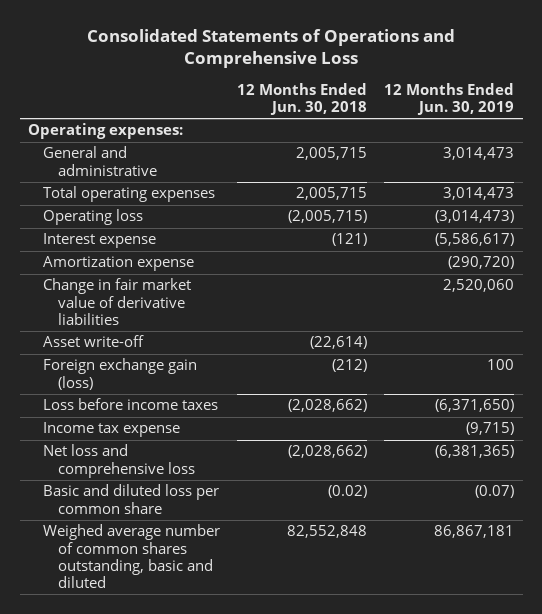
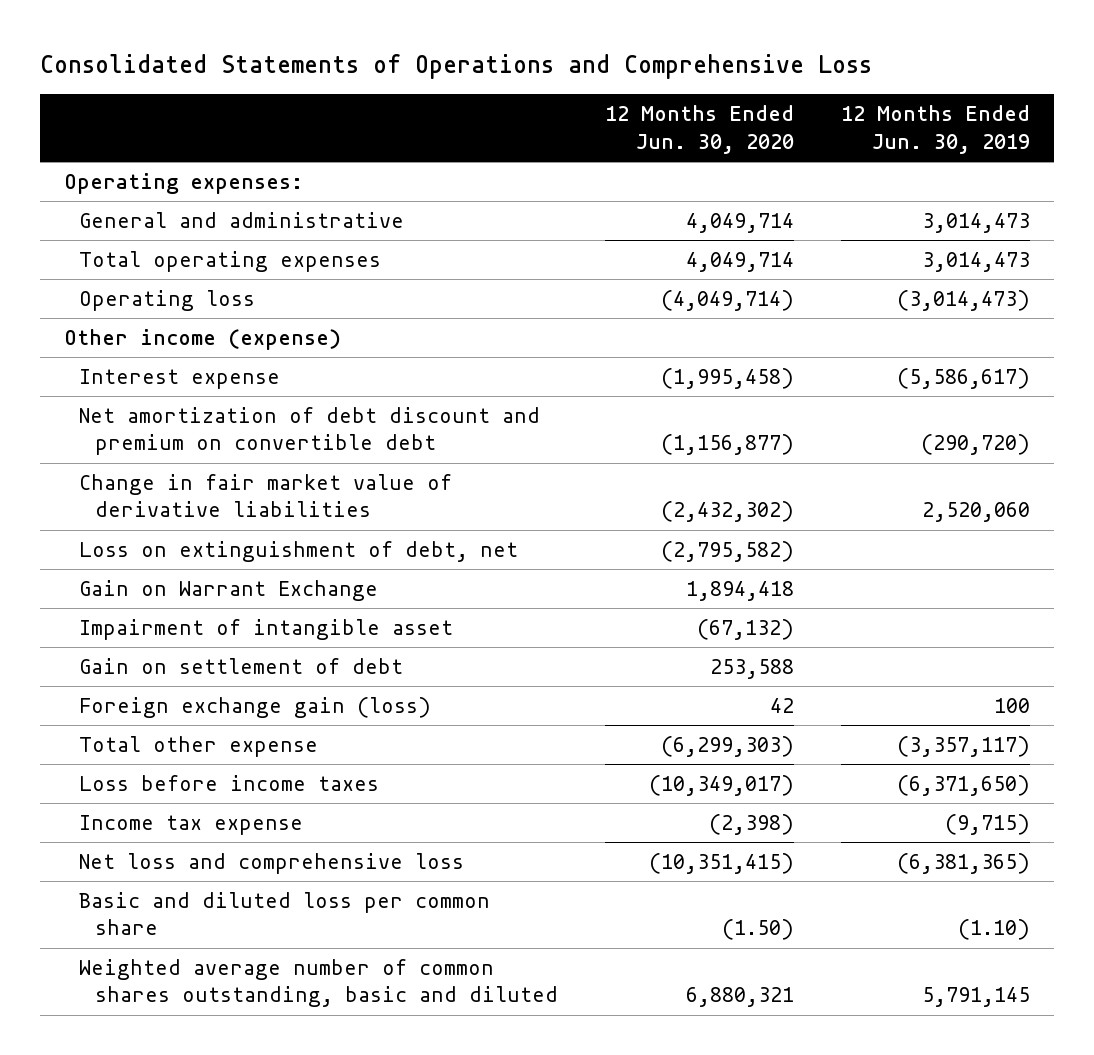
- | 12 Months Ended Jun. 30, 2018 | 12 Months Ended Jun. 30, 2019
+ | 12 Months Ended Jun. 30, 2020 | 12 Months Ended Jun. 30, 2019
+ Other income (expense)
- Amortization expense | | (290,720)
+ Net amortization of debt discount and premium on convertible debt | (1,156,877) | (290,720)
- Asset write-off | (22,614) |
+ Loss on extinguishment of debt, net | (2,795,582) |
+ Gain on Warrant Exchange | 1,894,418 |
+ Impairment of intangible asset | (67,132) |
+ Gain on settlement of debt | 253,588 |
+ Total other expense | (6,299,303) | (3,357,117)
- Basic and diluted loss per common share | (0.02) | (0.07)
- Weighed average number of common shares outstanding, basic and diluted | 82,552,848 | 86,867,181
+ Basic and diluted loss per common share | (1.50) | (1.10)
+ Weighted average number of common shares outstanding, basic and diluted | 6,880,321 | 5,791,145

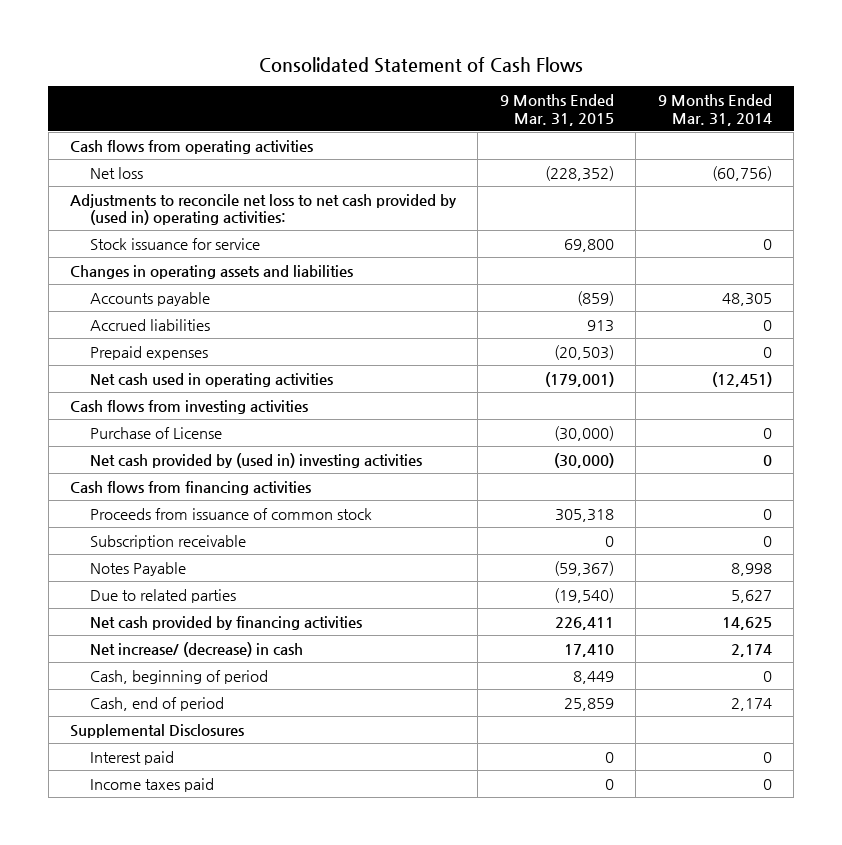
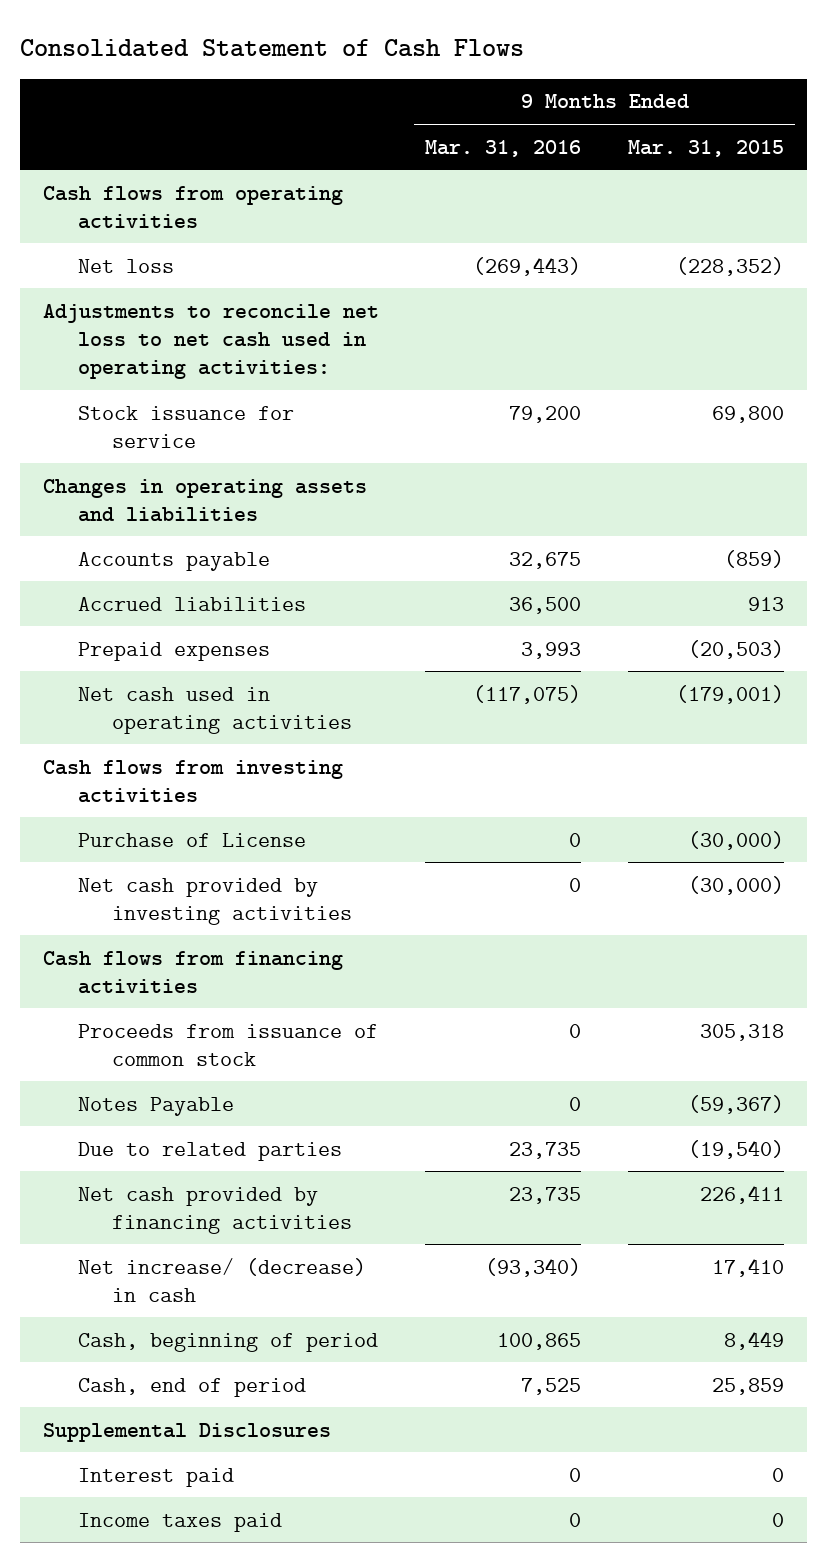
- | 9 Months Ended Mar. 31, 2015 | 9 Months Ended Mar. 31, 2014
+ | 9 Months Ended Mar. 31, 2016 | 9 Months Ended Mar. 31, 2015
- Adjustments to reconcile net loss to net cash provided by (used in) operating activities:
+ Adjustments to reconcile net loss to net cash used in operating activities:
- Net cash provided by (used in) investing activities | (30,000) | 0
+ Net cash provided by investing activities | 0 | (30,000)
- Subscription receivable | 0 | 0

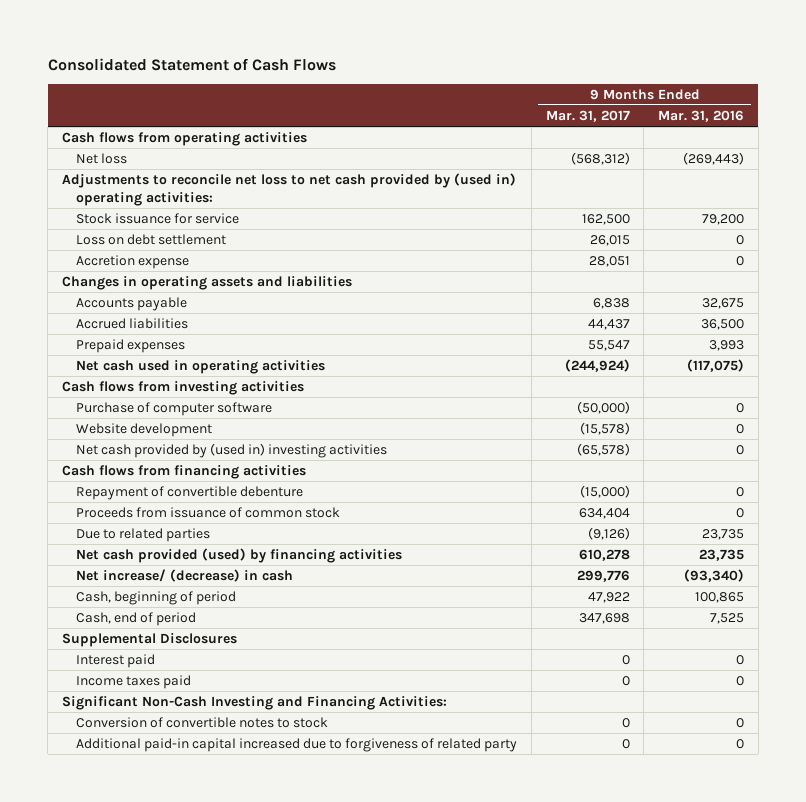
- | 9 Months Ended Mar. 31, 2016 | 9 Months Ended Mar. 31, 2015
+ | 9 Months Ended Mar. 31, 2017 | 9 Months Ended Mar. 31, 2016
- Adjustments to reconcile net loss to net cash used in operating activities:
+ Adjustments to reconcile net loss to net cash provided by (used in) operating activities:
+ Loss on debt settlement | 26,015 | 0
+ Accretion expense | 28,051 | 0
- Purchase of License | 0 | (30,000)
- Net cash provided by investing activities | 0 | (30,000)
+ Purchase of computer software | (50,000) | 0
+ Website development | (15,578) | 0
+ Net cash provided by (used in) investing activities | (65,578) | 0
+ Repayment of convertible debenture | (15,000) | 0
- Notes Payable | 0 | (59,367)
- Net cash provided by financing activities | 23,735 | 226,411
+ Net cash provided (used) by financing activities | 610,278 | 23,735
+ Significant Non-Cash Investing and Financing Activities:
+ Conversion of convertible notes to stock | 0 | 0
+ Additional paid-in capital increased due to forgiveness of related party | 0 | 0

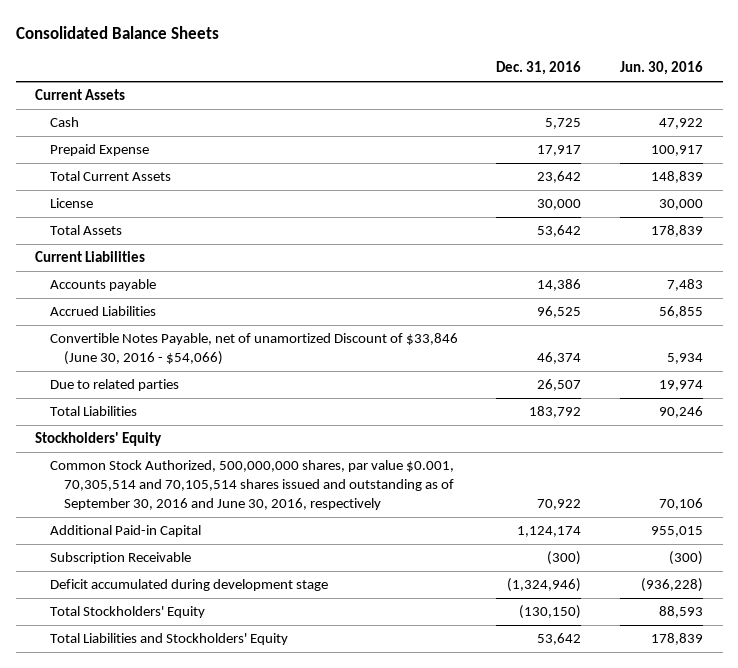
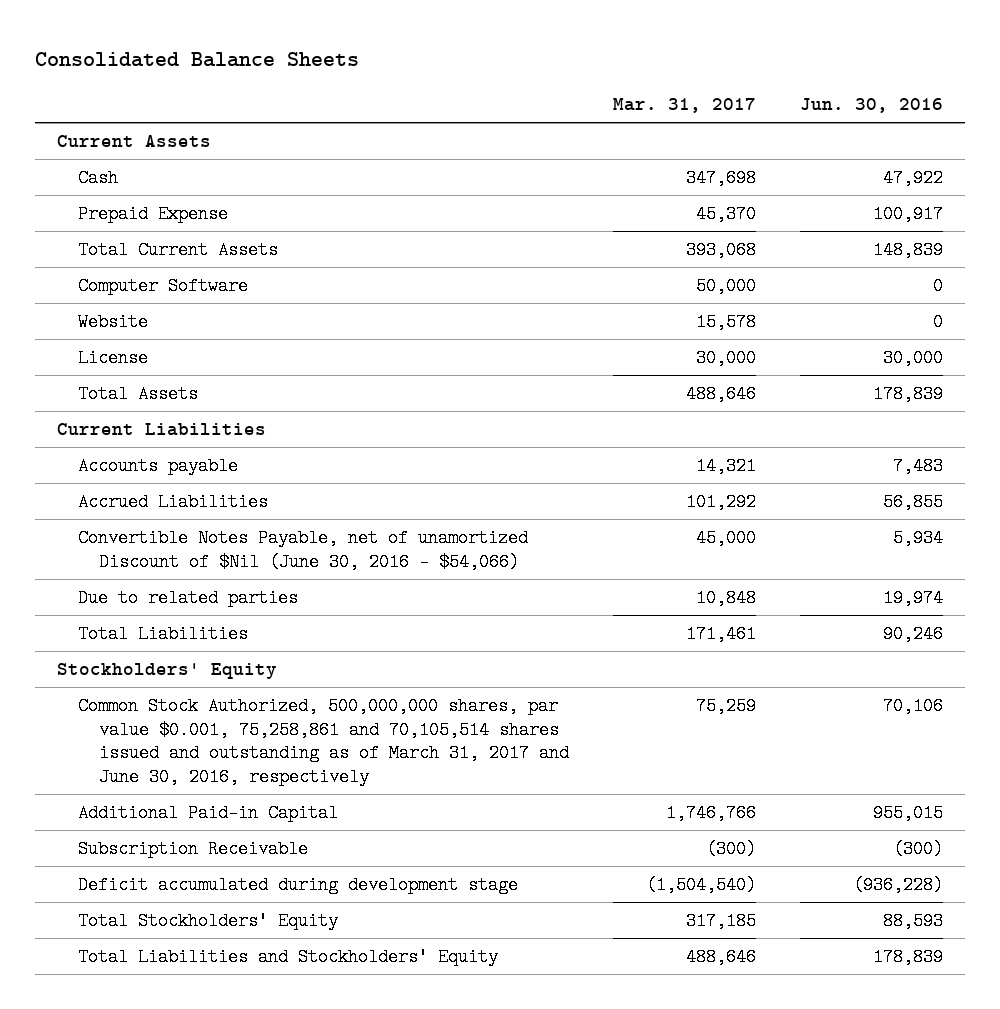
- | Dec. 31, 2016 | Jun. 30, 2016
+ | Mar. 31, 2017 | Jun. 30, 2016
+ Computer Software | 50,000 | 0
+ Website | 15,578 | 0
- Convertible Notes Payable, net of unamortized Discount of $33,846 (June 30, 2016 - $54,066) | 46,374 | 5,934
+ Convertible Notes Payable, net of unamortized Discount of $Nil (June 30, 2016 - $54,066) | 45,000 | 5,934
- Common Stock Authorized, 500,000,000 shares, par value $0.001, 70,305,514 and 70,105,514 shares issued and outstanding as of September 30, 2016 and June 30, 2016, respectively | 70,922 | 70,106
+ Common Stock Authorized, 500,000,000 shares, par value $0.001, 75,258,861 and 70,105,514 shares issued and outstanding as of March 31, 2017 and June 30, 2016, respectively | 75,259 | 70,106

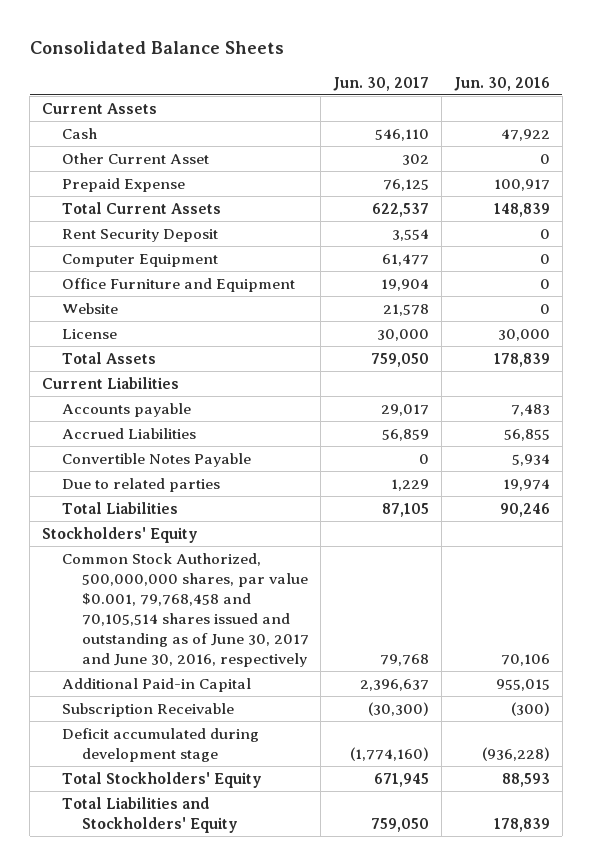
- | Mar. 31, 2017 | Jun. 30, 2016
+ | Jun. 30, 2017 | Jun. 30, 2016
+ Other Current Asset | 302 | 0
- Computer Software | 50,000 | 0
+ Rent Security Deposit | 3,554 | 0
+ Computer Equipment | 61,477 | 0
+ Office Furniture and Equipment | 19,904 | 0
- Convertible Notes Payable, net of unamortized Discount of $Nil (June 30, 2016 - $54,066) | 45,000 | 5,934
+ Convertible Notes Payable | 0 | 5,934
- Common Stock Authorized, 500,000,000 shares, par value $0.001, 75,258,861 and 70,105,514 shares issued and outstanding as of March 31, 2017 and June 30, 2016, respectively | 75,259 | 70,106
+ Common Stock Authorized, 500,000,000 shares, par value $0.001, 79,768,458 and 70,105,514 shares issued and outstanding as of June 30, 2017 and June 30, 2016, respectively | 79,768 | 70,106

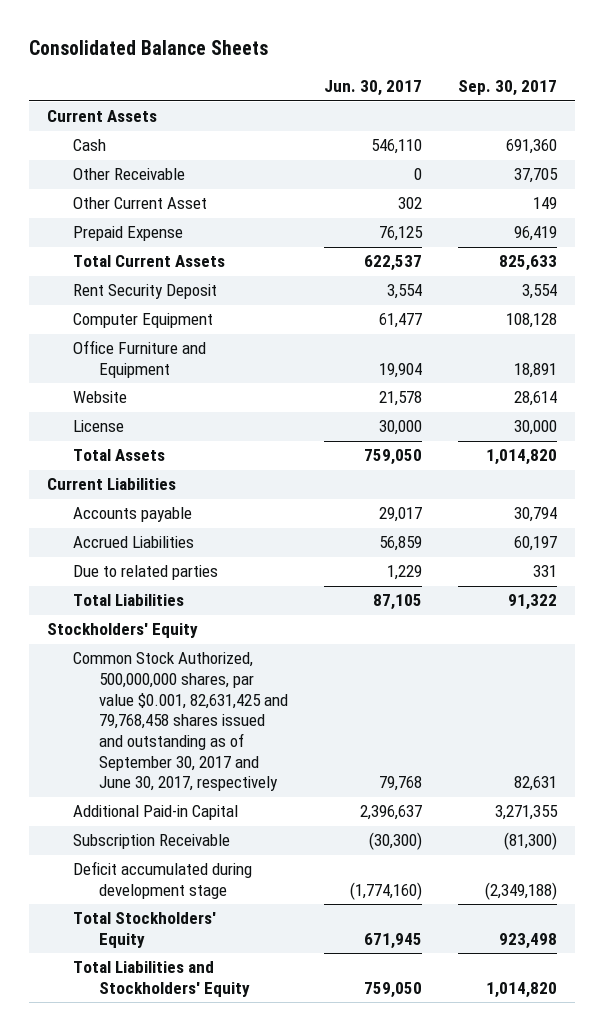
- | Jun. 30, 2017 | Jun. 30, 2016
+ | Jun. 30, 2017 | Sep. 30, 2017
+ Other Receivable | 0 | 37,705
- Convertible Notes Payable | 0 | 5,934
- Common Stock Authorized, 500,000,000 shares, par value $0.001, 79,768,458 and 70,105,514 shares issued and outstanding as of June 30, 2017 and June 30, 2016, respectively | 79,768 | 70,106
+ Common Stock Authorized, 500,000,000 shares, par value $0.001, 82,631,425 and 79,768,458 shares issued and outstanding as of September 30, 2017 and June 30, 2017, respectively | 79,768 | 82,631

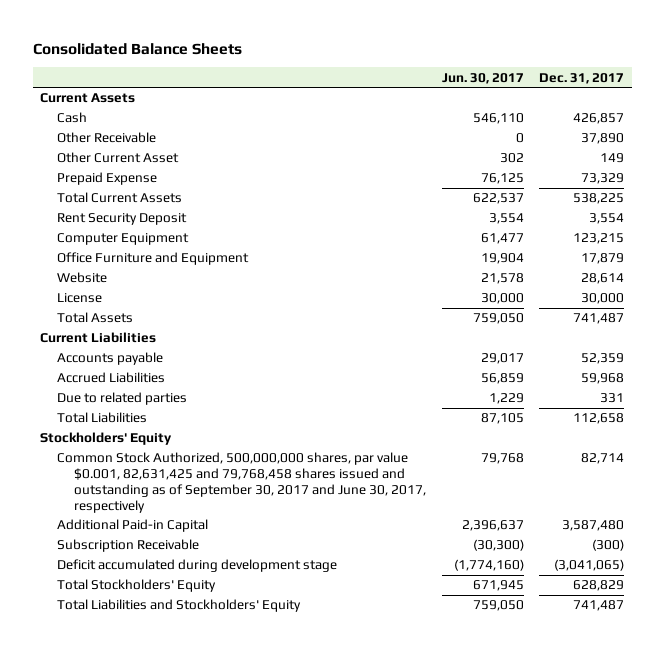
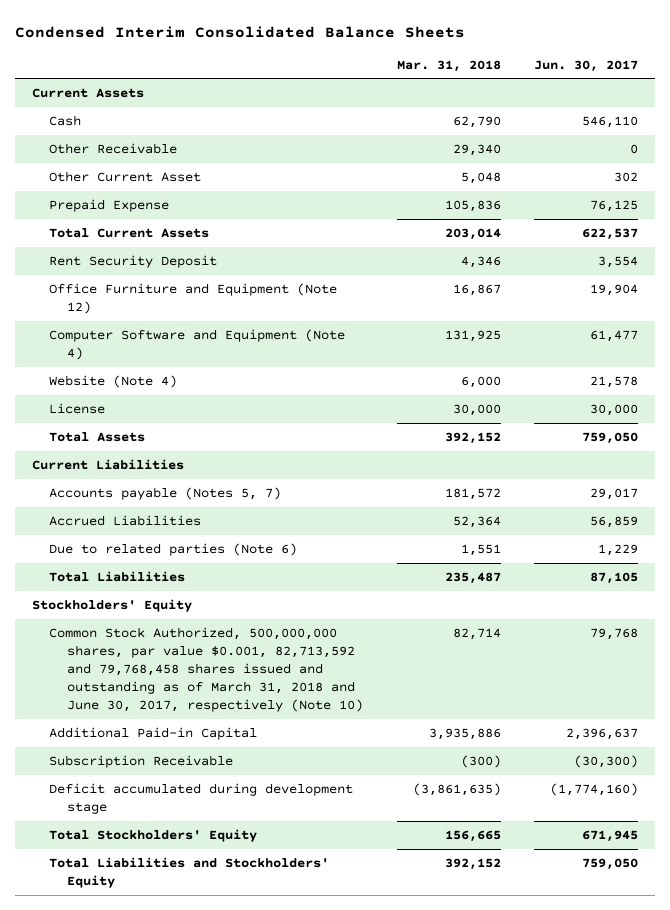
- Consolidated Balance Sheets
+ Condensed Interim Consolidated Balance Sheets
- | Jun. 30, 2017 | Dec. 31, 2017
+ | Mar. 31, 2018 | Jun. 30, 2017
- Computer Equipment | 61,477 | 123,215
- Office Furniture and Equipment | 19,904 | 17,879
- Website | 21,578 | 28,614
+ Office Furniture and Equipment (Note 12) | 16,867 | 19,904
+ Computer Software and Equipment (Note 4) | 131,925 | 61,477
+ Website (Note 4) | 6,000 | 21,578
- Accounts payable | 29,017 | 52,359
+ Accounts payable (Notes 5, 7) | 181,572 | 29,017
- Due to related parties | 1,229 | 331
+ Due to related parties (Note 6) | 1,551 | 1,229
- Common Stock Authorized, 500,000,000 shares, par value $0.001, 82,631,425 and 79,768,458 shares issued and outstanding as of September 30, 2017 and June 30, 2017, respectively | 79,768 | 82,714
+ Common Stock Authorized, 500,000,000 shares, par value $0.001, 82,713,592 and 79,768,458 shares issued and outstanding as of March 31, 2018 and June 30, 2017, respectively (Note 10) | 82,714 | 79,768

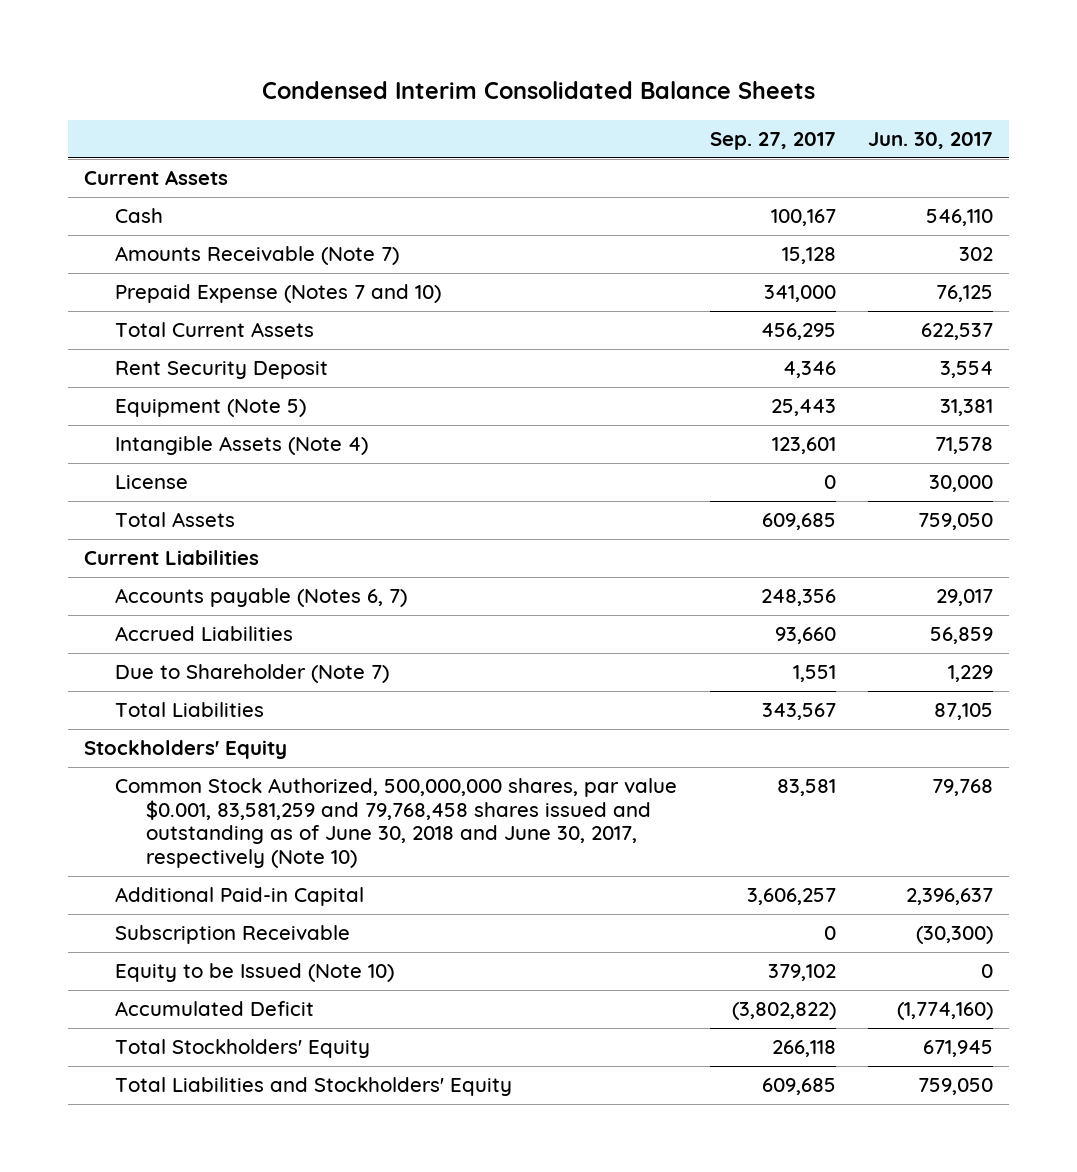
- | Mar. 31, 2018 | Jun. 30, 2017
+ | Sep. 27, 2017 | Jun. 30, 2017
- Other Receivable | 29,340 | 0
- Other Current Asset | 5,048 | 302
- Prepaid Expense | 105,836 | 76,125
+ Amounts Receivable (Note 7) | 15,128 | 302
+ Prepaid Expense (Notes 7 and 10) | 341,000 | 76,125
- Office Furniture and Equipment (Note 12) | 16,867 | 19,904
- Computer Software and Equipment (Note 4) | 131,925 | 61,477
- Website (Note 4) | 6,000 | 21,578
+ Equipment (Note 5) | 25,443 | 31,381
+ Intangible Assets (Note 4) | 123,601 | 71,578
- Accounts payable (Notes 5, 7) | 181,572 | 29,017
+ Accounts payable (Notes 6, 7) | 248,356 | 29,017
- Due to related parties (Note 6) | 1,551 | 1,229
+ Due to Shareholder (Note 7) | 1,551 | 1,229
- Common Stock Authorized, 500,000,000 shares, par value $0.001, 82,713,592 and 79,768,458 shares issued and outstanding as of March 31, 2018 and June 30, 2017, respectively (Note 10) | 82,714 | 79,768
+ Common Stock Authorized, 500,000,000 shares, par value $0.001, 83,581,259 and 79,768,458 shares issued and outstanding as of June 30, 2018 and June 30, 2017, respectively (Note 10) | 83,581 | 79,768
- Deficit accumulated during development stage | (3,861,635) | (1,774,160)
+ Equity to be Issued (Note 10) | 379,102 | 0
+ Accumulated Deficit | (3,802,822) | (1,774,160)

